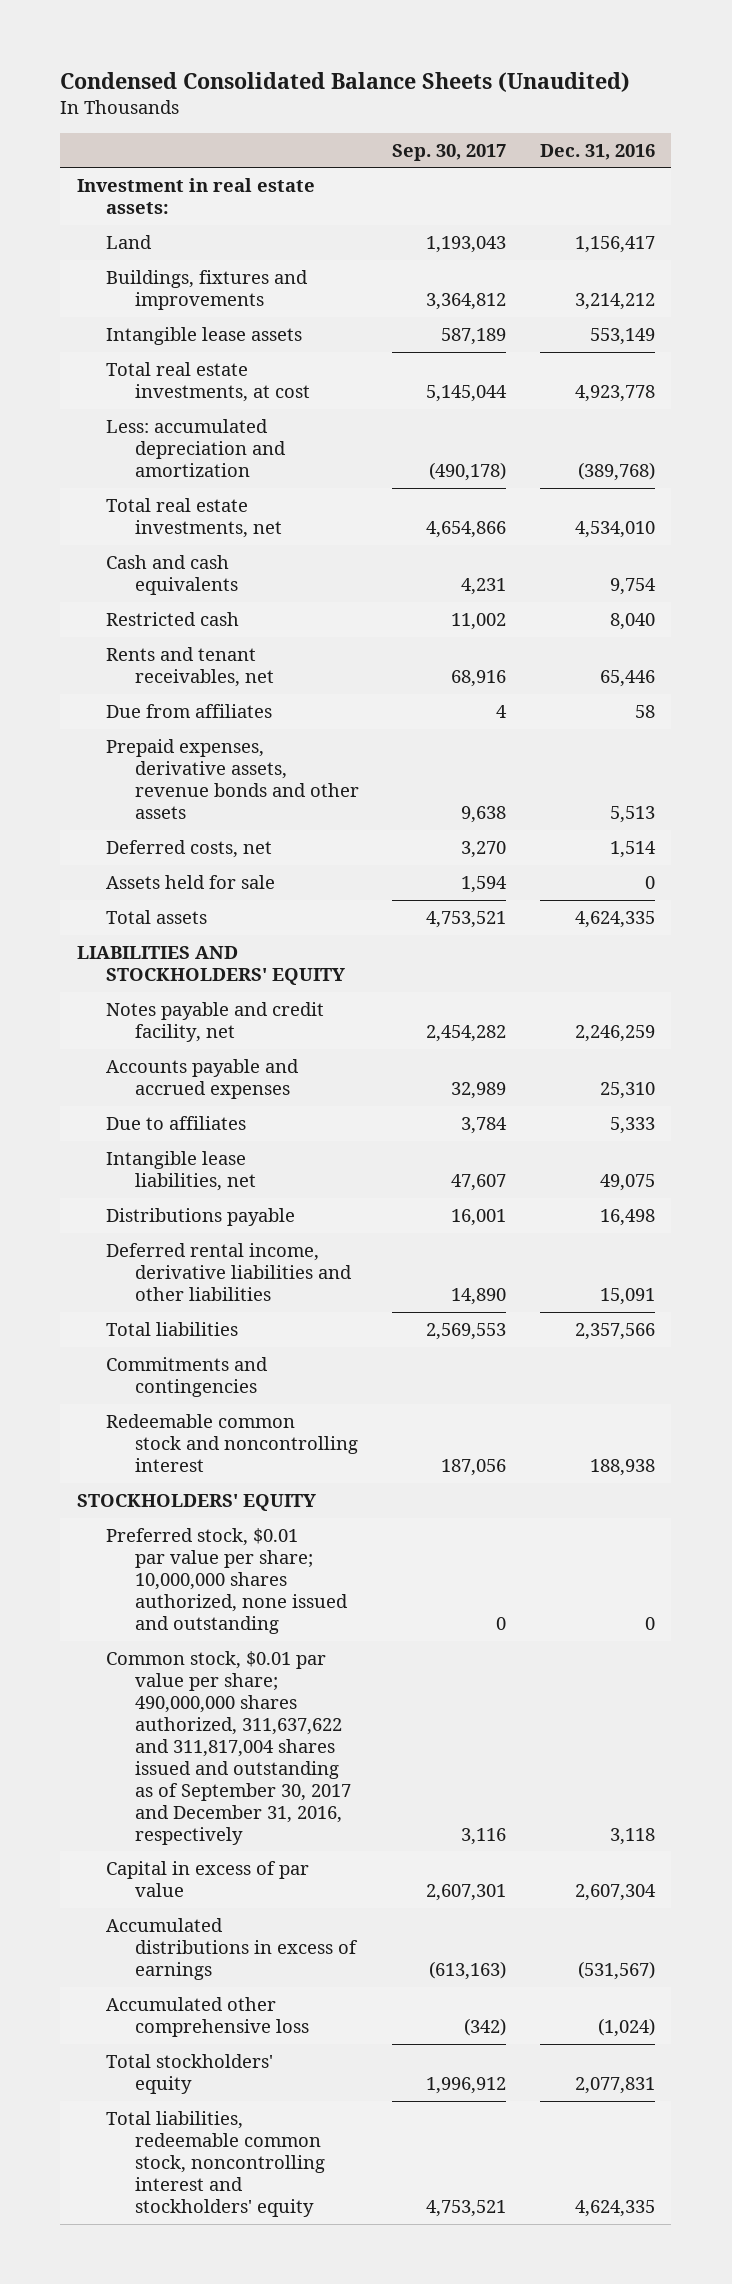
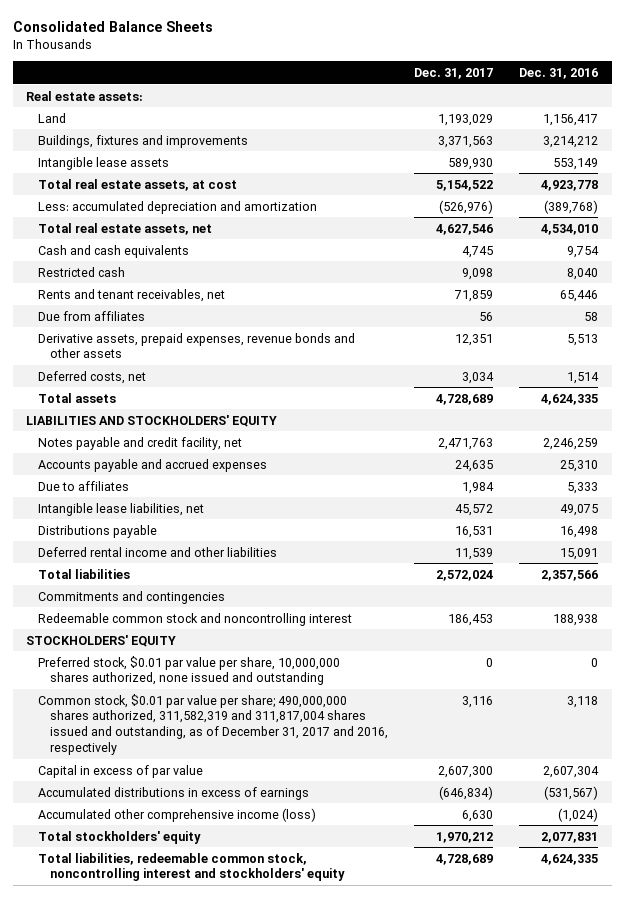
- Condensed Consolidated Balance Sheets (Unaudited)
+ Consolidated Balance Sheets
- | Sep. 30, 2017 | Dec. 31, 2016
+ | Dec. 31, 2017 | Dec. 31, 2016
- Investment in real estate assets:
+ Real estate assets:
- Total real estate investments, at cost | 5,145,044 | 4,923,778
+ Total real estate assets, at cost | 5,154,522 | 4,923,778
- Total real estate investments, net | 4,654,866 | 4,534,010
+ Total real estate assets, net | 4,627,546 | 4,534,010
- Prepaid expenses, derivative assets, revenue bonds and other assets | 9,638 | 5,513
+ Derivative assets, prepaid expenses, revenue bonds and other assets | 12,351 | 5,513
- Assets held for sale | 1,594 | 0
- Deferred rental income, derivative liabilities and other liabilities | 14,890 | 15,091
+ Deferred rental income and other liabilities | 11,539 | 15,091
- Preferred stock, $0.01 par value per share; 10,000,000 shares authorized, none issued and outstanding | 0 | 0
- Common stock, $0.01 par value per share; 490,000,000 shares authorized, 311,637,622 and 311,817,004 shares issued and outstanding as of September 30, 2017 and December 31, 2016, respectively | 3,116 | 3,118
+ Preferred stock, $0.01 par value per share, 10,000,000 shares authorized, none issued and outstanding | 0 | 0
+ Common stock, $0.01 par value per share; 490,000,000 shares authorized, 311,582,319 and 311,817,004 shares issued and outstanding, as of December 31, 2017 and 2016, respectively | 3,116 | 3,118
- Accumulated other comprehensive loss | (342) | (1,024)
+ Accumulated other comprehensive income (loss) | 6,630 | (1,024)

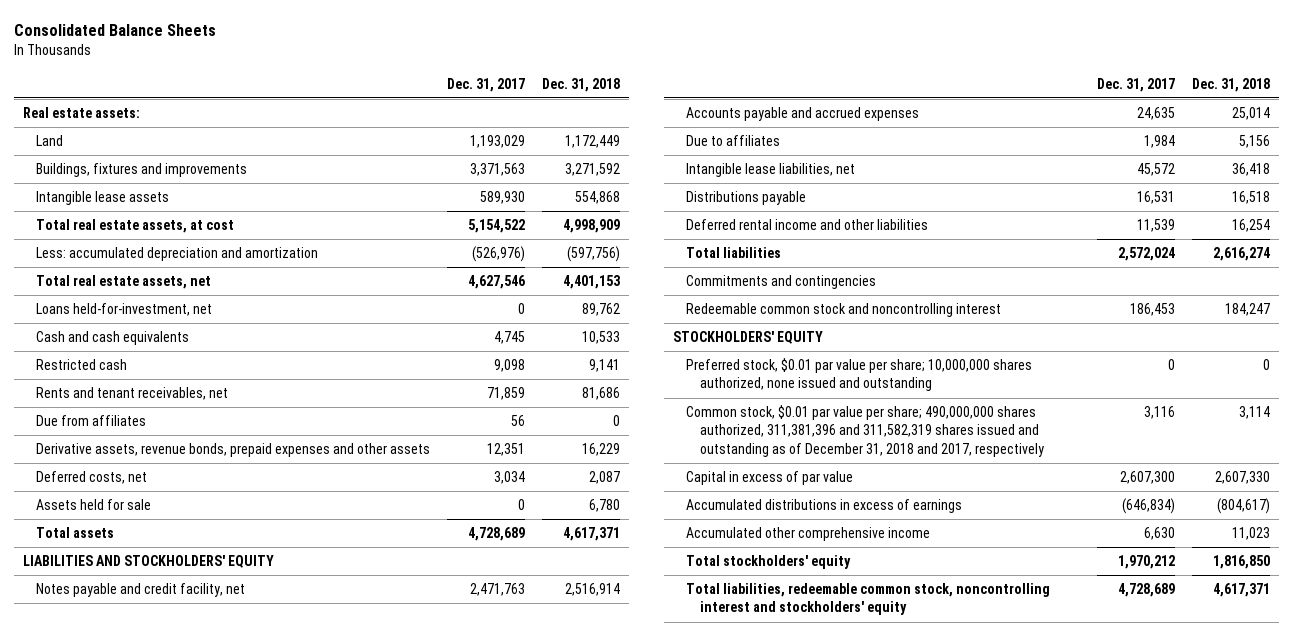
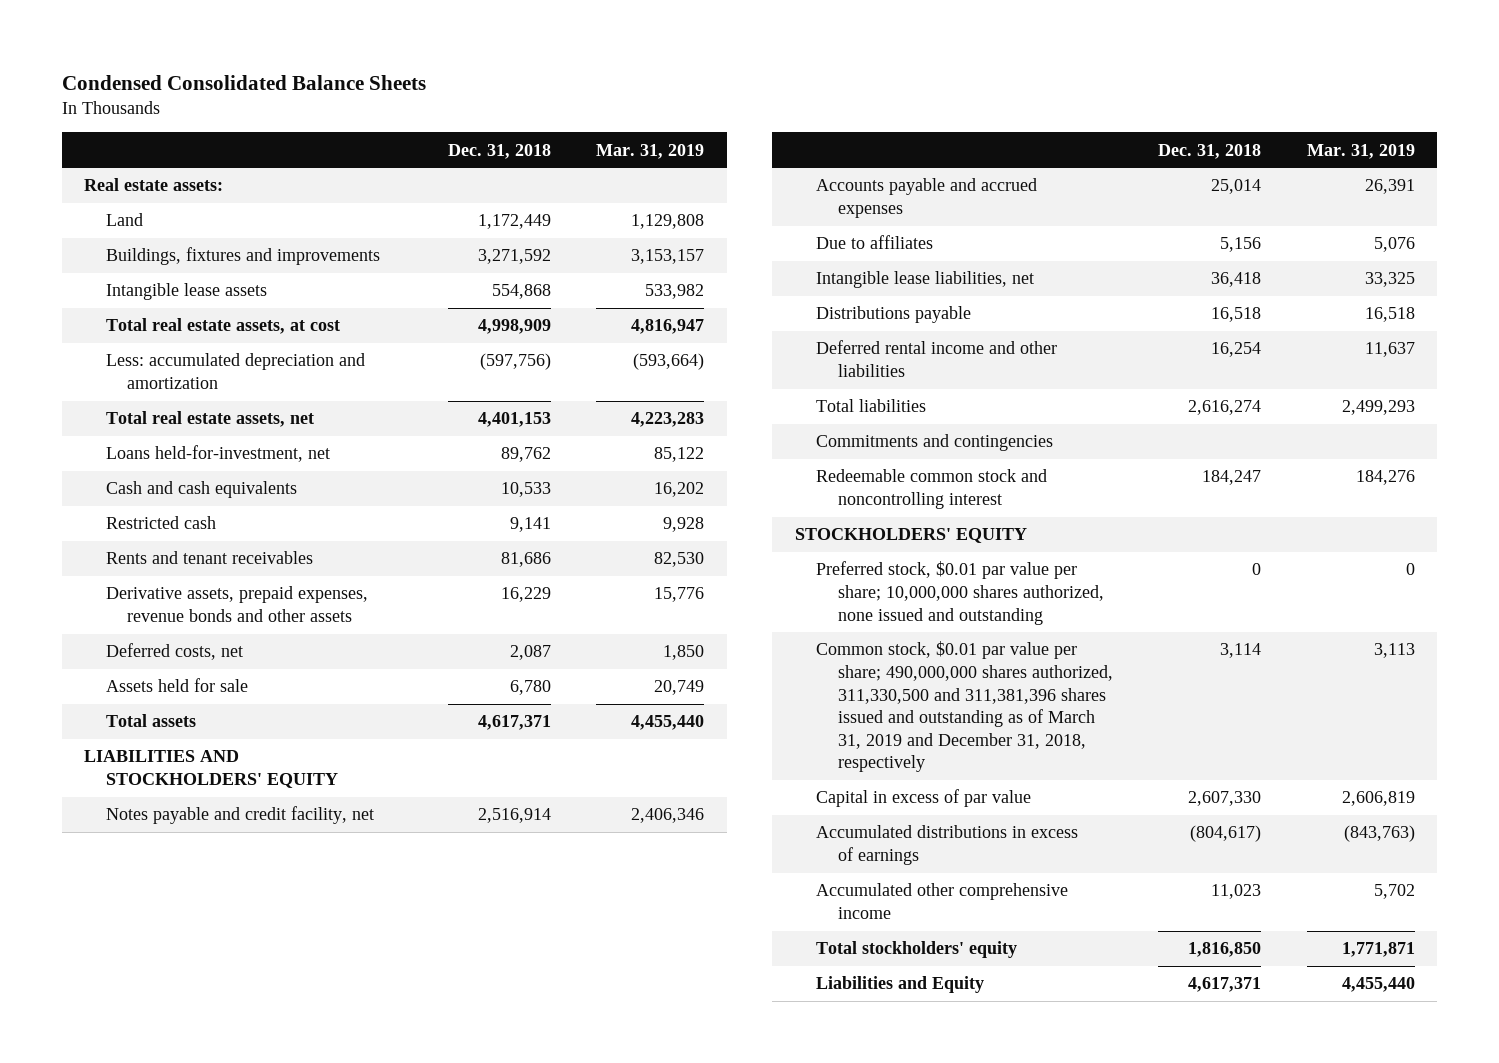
- Consolidated Balance Sheets
+ Condensed Consolidated Balance Sheets
- | Dec. 31, 2017 | Dec. 31, 2018
+ | Dec. 31, 2018 | Mar. 31, 2019
- Rents and tenant receivables, net | 71,859 | 81,686
- Due from affiliates | 56 | 0
- Derivative assets, revenue bonds, prepaid expenses and other assets | 12,351 | 16,229
+ Rents and tenant receivables | 81,686 | 82,530
+ Derivative assets, prepaid expenses, revenue bonds and other assets | 16,229 | 15,776
- Common stock, $0.01 par value per share; 490,000,000 shares authorized, 311,381,396 and 311,582,319 shares issued and outstanding as of December 31, 2018 and 2017, respectively | 3,116 | 3,114
+ Common stock, $0.01 par value per share; 490,000,000 shares authorized, 311,330,500 and 311,381,396 shares issued and outstanding as of March 31, 2019 and December 31, 2018, respectively | 3,114 | 3,113
- Total liabilities, redeemable common stock, noncontrolling interest and stockholders' equity | 4,728,689 | 4,617,371
+ Liabilities and Equity | 4,617,371 | 4,455,440

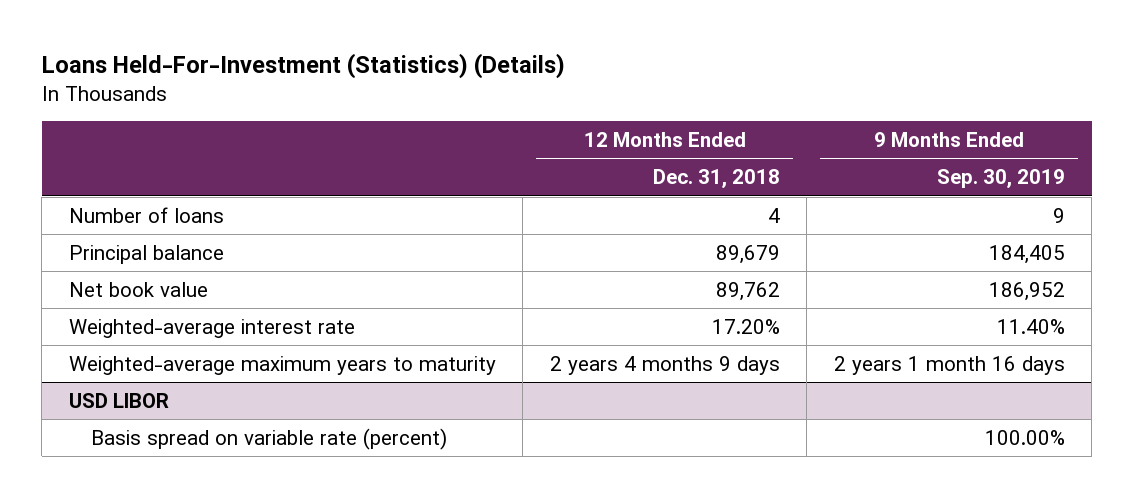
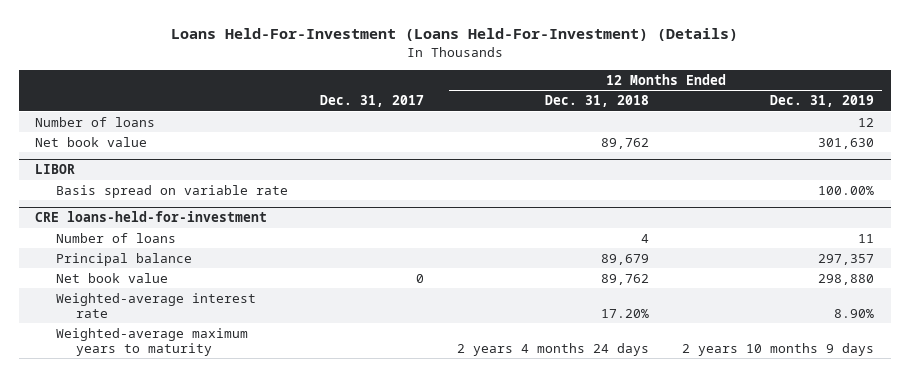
- Loans Held-For-Investment (Statistics) (Details)
+ Loans Held-For-Investment (Loans Held-For-Investment) (Details)
- | 12 Months Ended Dec. 31, 2018 | 9 Months Ended Sep. 30, 2019
+ | Dec. 31, 2017 | 12 Months Ended Dec. 31, 2018 | 12 Months Ended Dec. 31, 2019
+ Number of loans | | | 12
+ Net book value | | 89,762 | 301,630
+ LIBOR
+ Basis spread on variable rate | | | 100.00%
+ CRE loans-held-for-investment
- Weighted-average maximum years to maturity | 2 years 4 months 9 days | 2 years 1 month 16 days
- USD LIBOR
- Basis spread on variable rate (percent) | | 100.00%
+ Weighted-average maximum years to maturity | | 2 years 4 months 24 days | 2 years 10 months 9 days

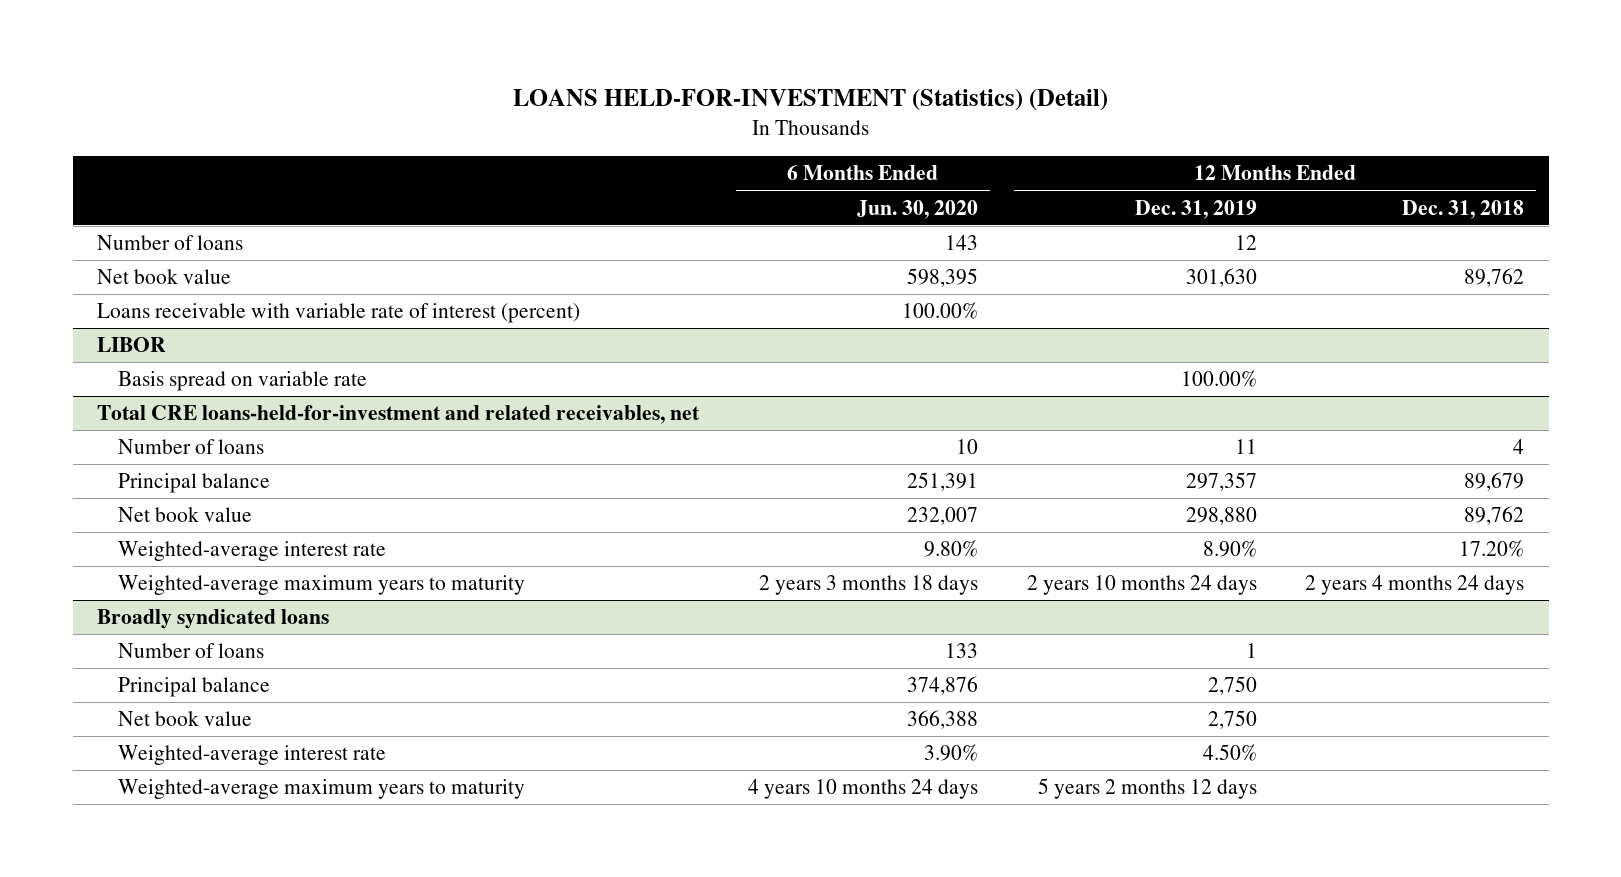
- Loans Held-For-Investment (Loans Held-For-Investment) (Details)
+ LOANS HELD-FOR-INVESTMENT (Statistics) (Detail)
- | Dec. 31, 2017 | 12 Months Ended Dec. 31, 2018 | 12 Months Ended Dec. 31, 2019
+ | 6 Months Ended Jun. 30, 2020 | 12 Months Ended Dec. 31, 2019 | 12 Months Ended Dec. 31, 2018
+ Loans receivable with variable rate of interest (percent) | 100.00% | |
- CRE loans-held-for-investment
+ Total CRE loans-held-for-investment and related receivables, net
- Weighted-average maximum years to maturity | | 2 years 4 months 24 days | 2 years 10 months 9 days
+ Weighted-average maximum years to maturity | 2 years 3 months 18 days | 2 years 10 months 24 days | 2 years 4 months 24 days
+ Broadly syndicated loans
+ Number of loans | 133 | 1 |
+ Principal balance | 374,876 | 2,750 |
+ Net book value | 366,388 | 2,750 |
+ Weighted-average interest rate | 3.90% | 4.50% |
+ Weighted-average maximum years to maturity | 4 years 10 months 24 days | 5 years 2 months 12 days |

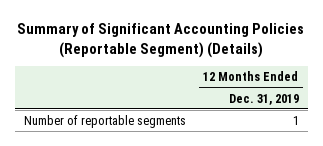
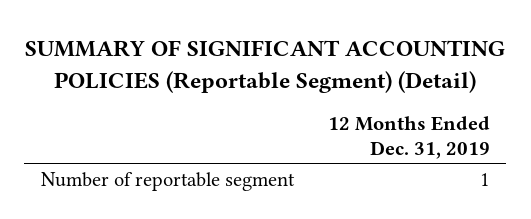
- Summary of Significant Accounting Policies (Reportable Segment) (Details)
+ SUMMARY OF SIGNIFICANT ACCOUNTING POLICIES (Reportable Segment) (Detail)
- Number of reportable segments | 1
+ Number of reportable segment | 1

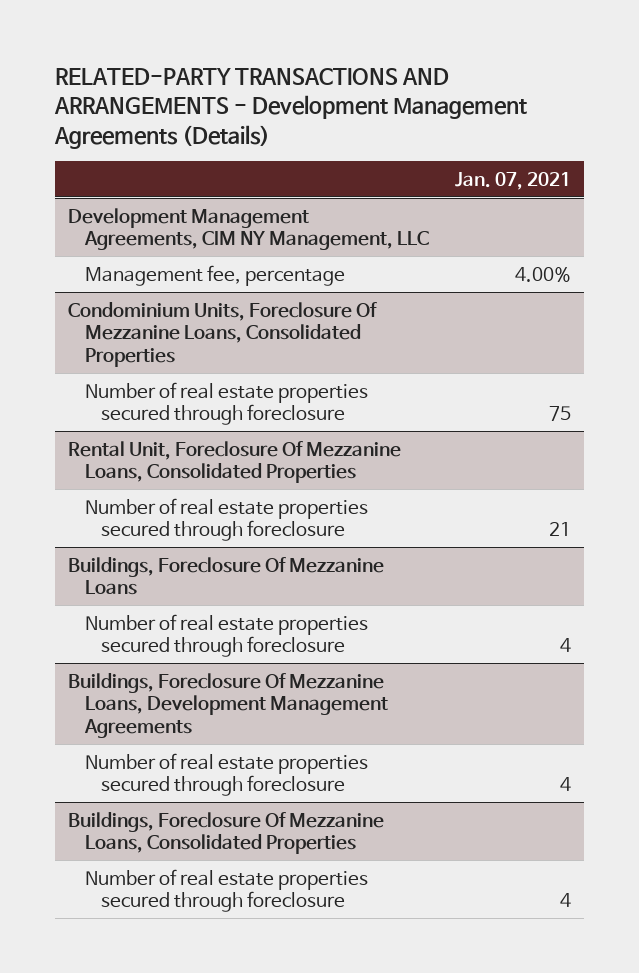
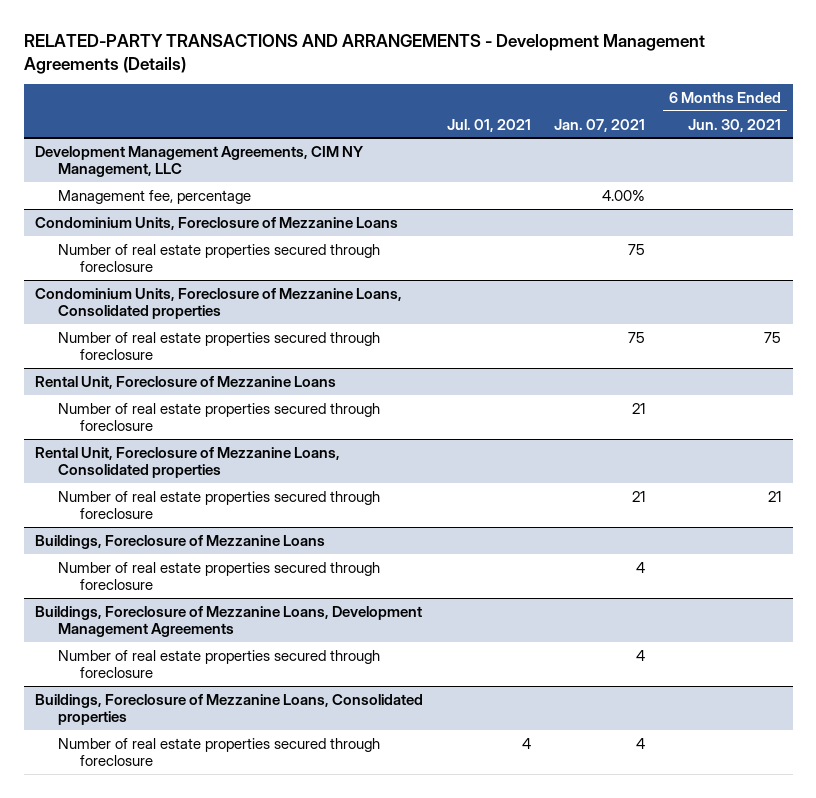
- | Jan. 07, 2021
+ | Jul. 01, 2021 | Jan. 07, 2021 | 6 Months Ended Jun. 30, 2021
- Condominium Units, Foreclosure Of Mezzanine Loans, Consolidated Properties
+ Condominium Units, Foreclosure of Mezzanine Loans
- Rental Unit, Foreclosure Of Mezzanine Loans, Consolidated Properties
+ Condominium Units, Foreclosure of Mezzanine Loans, Consolidated properties
+ Number of real estate properties secured through foreclosure | | 75 | 75
+ Rental Unit, Foreclosure of Mezzanine Loans
- Buildings, Foreclosure Of Mezzanine Loans
+ Rental Unit, Foreclosure of Mezzanine Loans, Consolidated properties
+ Number of real estate properties secured through foreclosure | | 21 | 21
+ Buildings, Foreclosure of Mezzanine Loans
- Buildings, Foreclosure Of Mezzanine Loans, Development Management Agreements
+ Buildings, Foreclosure of Mezzanine Loans, Development Management Agreements
- Buildings, Foreclosure Of Mezzanine Loans, Consolidated Properties
+ Buildings, Foreclosure of Mezzanine Loans, Consolidated properties

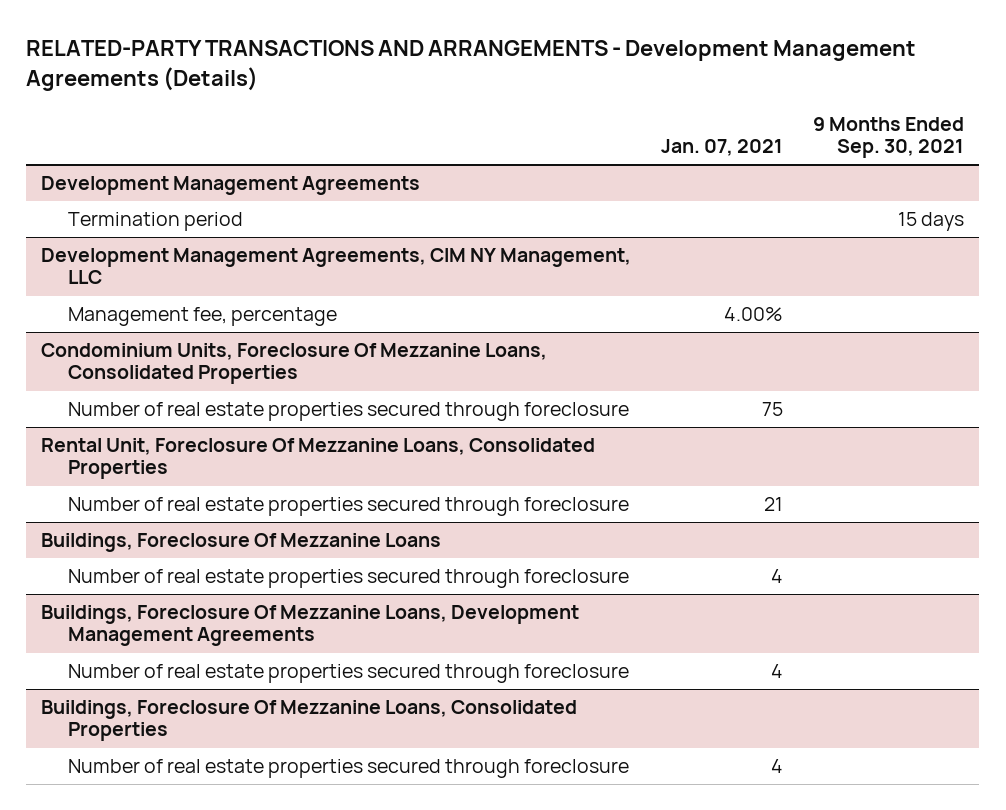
- | Jul. 01, 2021 | Jan. 07, 2021 | 6 Months Ended Jun. 30, 2021
+ | Jan. 07, 2021 | 9 Months Ended Sep. 30, 2021
+ Development Management Agreements
+ Termination period | | 15 days
- Condominium Units, Foreclosure of Mezzanine Loans
- Number of real estate properties secured through foreclosure | | 75 |
- Condominium Units, Foreclosure of Mezzanine Loans, Consolidated properties
+ Condominium Units, Foreclosure Of Mezzanine Loans, Consolidated Properties
- Rental Unit, Foreclosure of Mezzanine Loans
- Number of real estate properties secured through foreclosure | | 21 |
- Rental Unit, Foreclosure of Mezzanine Loans, Consolidated properties
+ Rental Unit, Foreclosure Of Mezzanine Loans, Consolidated Properties
- Buildings, Foreclosure of Mezzanine Loans
+ Buildings, Foreclosure Of Mezzanine Loans
- Buildings, Foreclosure of Mezzanine Loans, Development Management Agreements
+ Buildings, Foreclosure Of Mezzanine Loans, Development Management Agreements
- Buildings, Foreclosure of Mezzanine Loans, Consolidated properties
+ Buildings, Foreclosure Of Mezzanine Loans, Consolidated Properties

